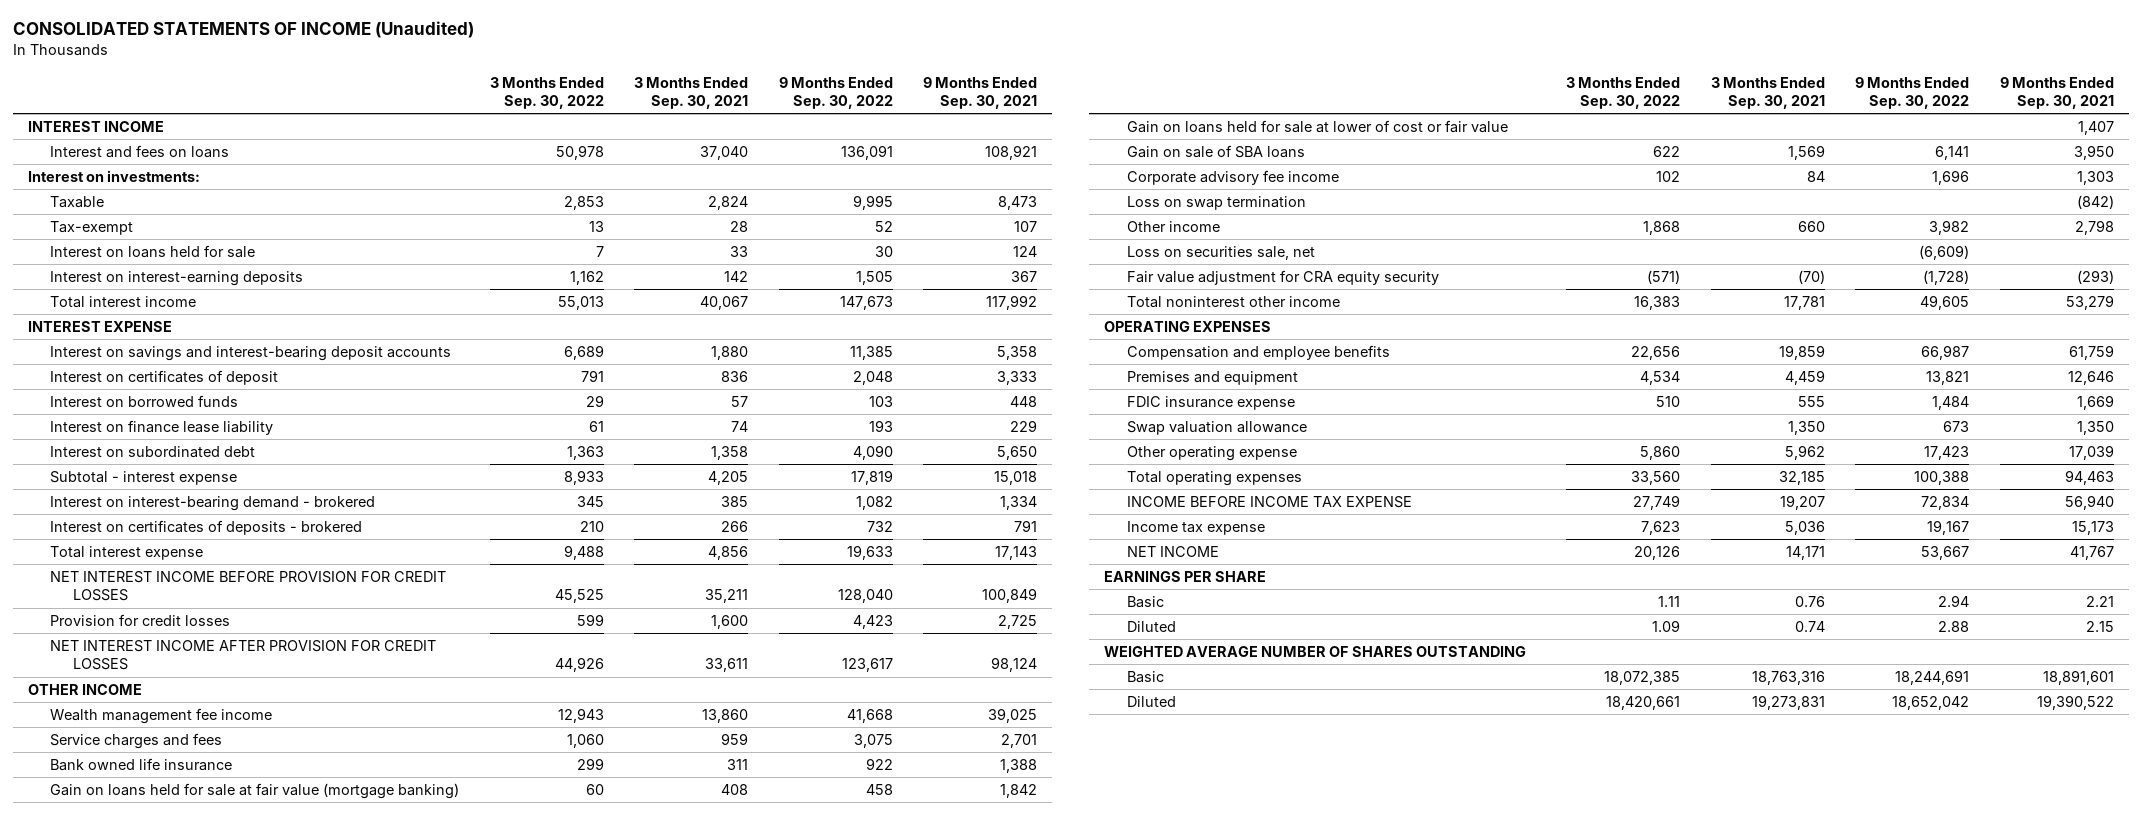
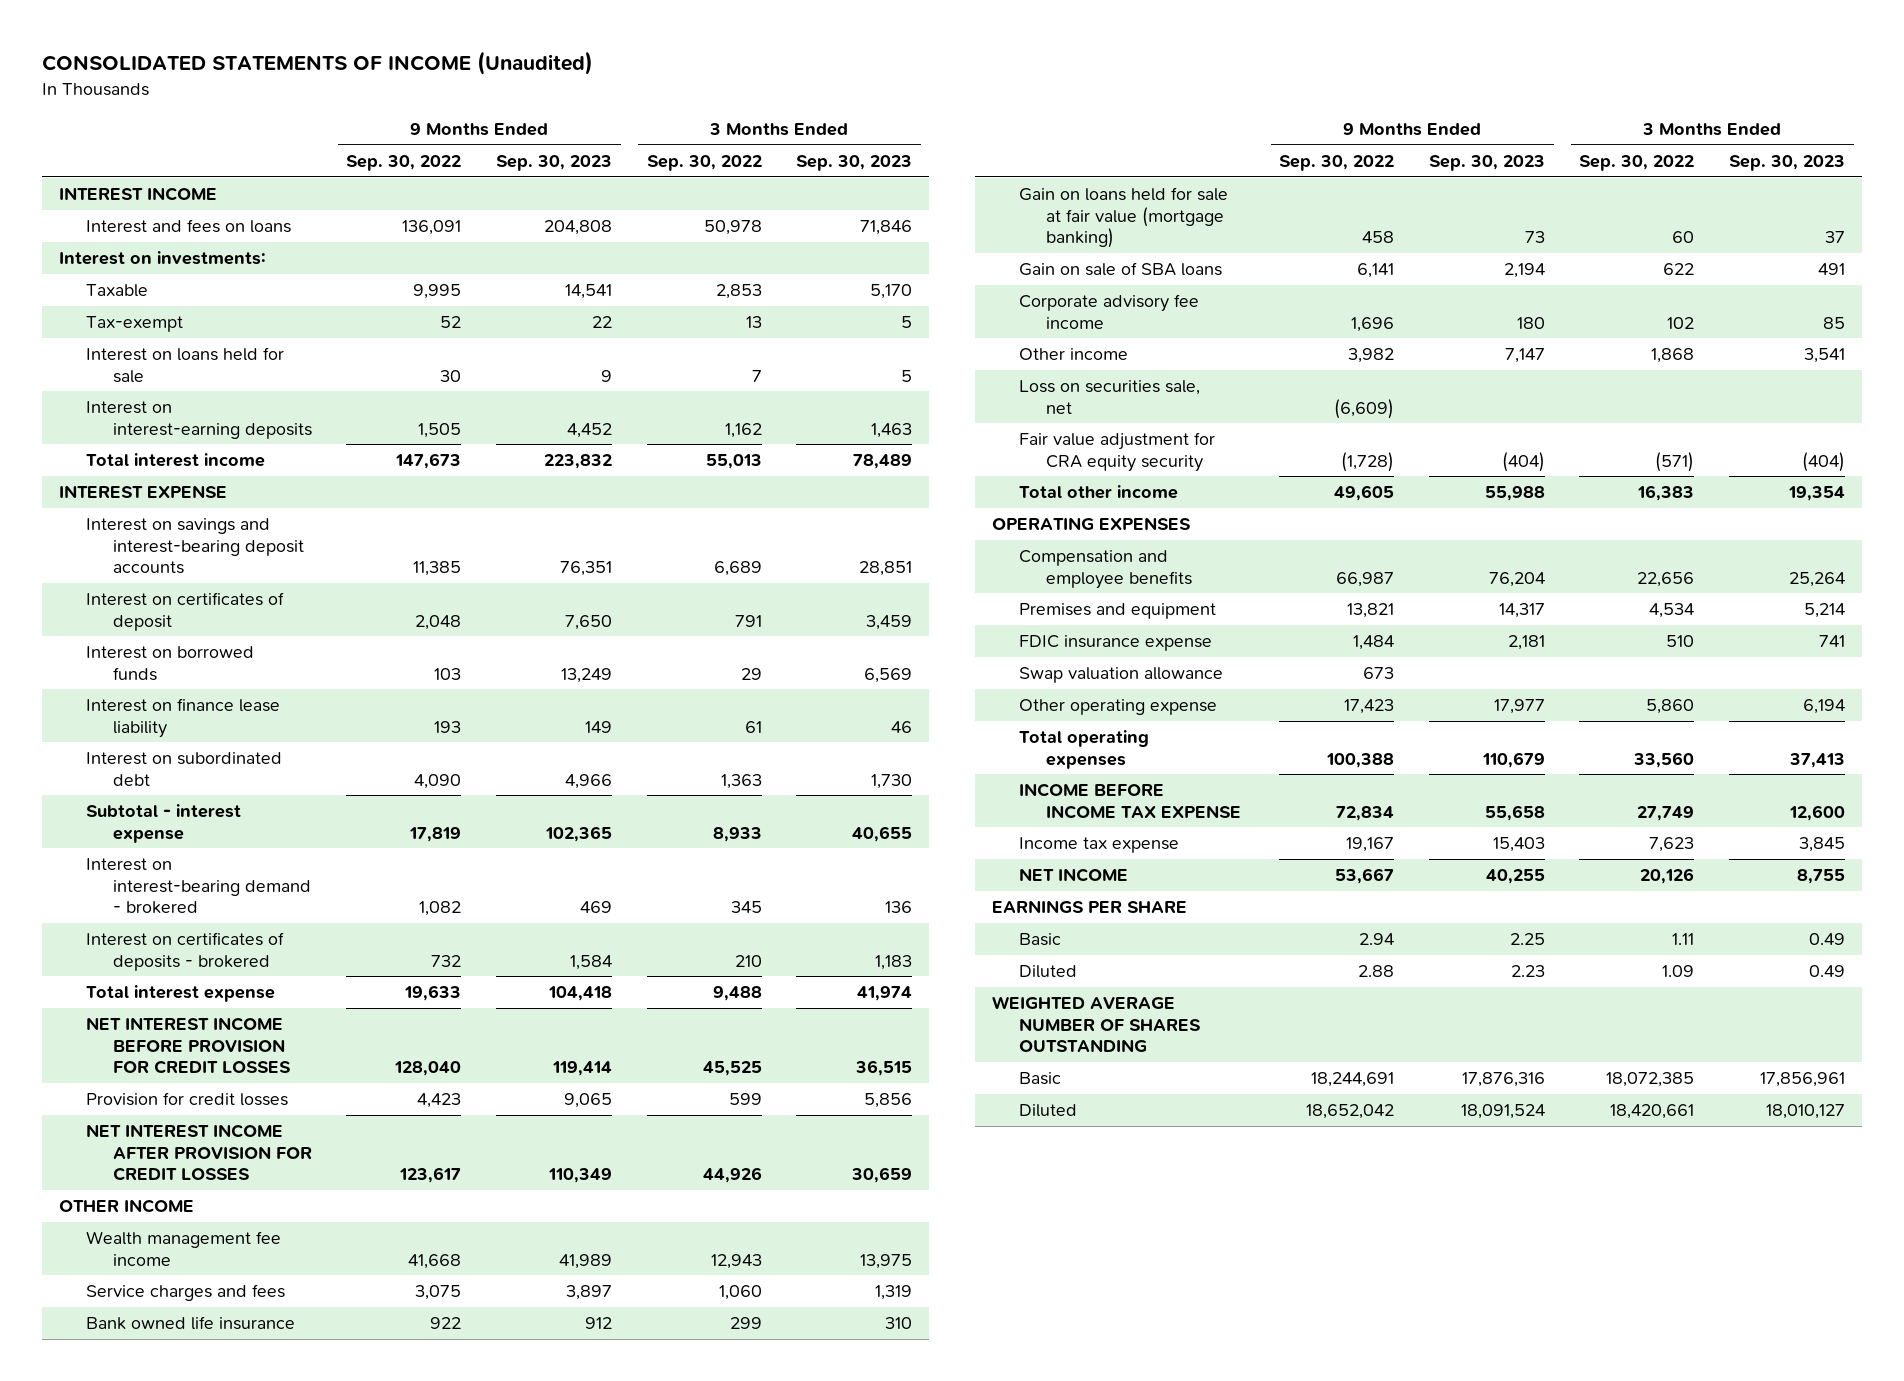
- | 3 Months Ended Sep. 30, 2022 | 3 Months Ended Sep. 30, 2021 | 9 Months Ended Sep. 30, 2022 | 9 Months Ended Sep. 30, 2021
+ | 9 Months Ended Sep. 30, 2022 | 9 Months Ended Sep. 30, 2023 | 3 Months Ended Sep. 30, 2022 | 3 Months Ended Sep. 30, 2023
- Gain on loans held for sale at lower of cost or fair value | | | | 1,407
- Loss on swap termination | | | | (842)
- Total noninterest other income | 16,383 | 17,781 | 49,605 | 53,279
+ Total other income | 49,605 | 55,988 | 16,383 | 19,354

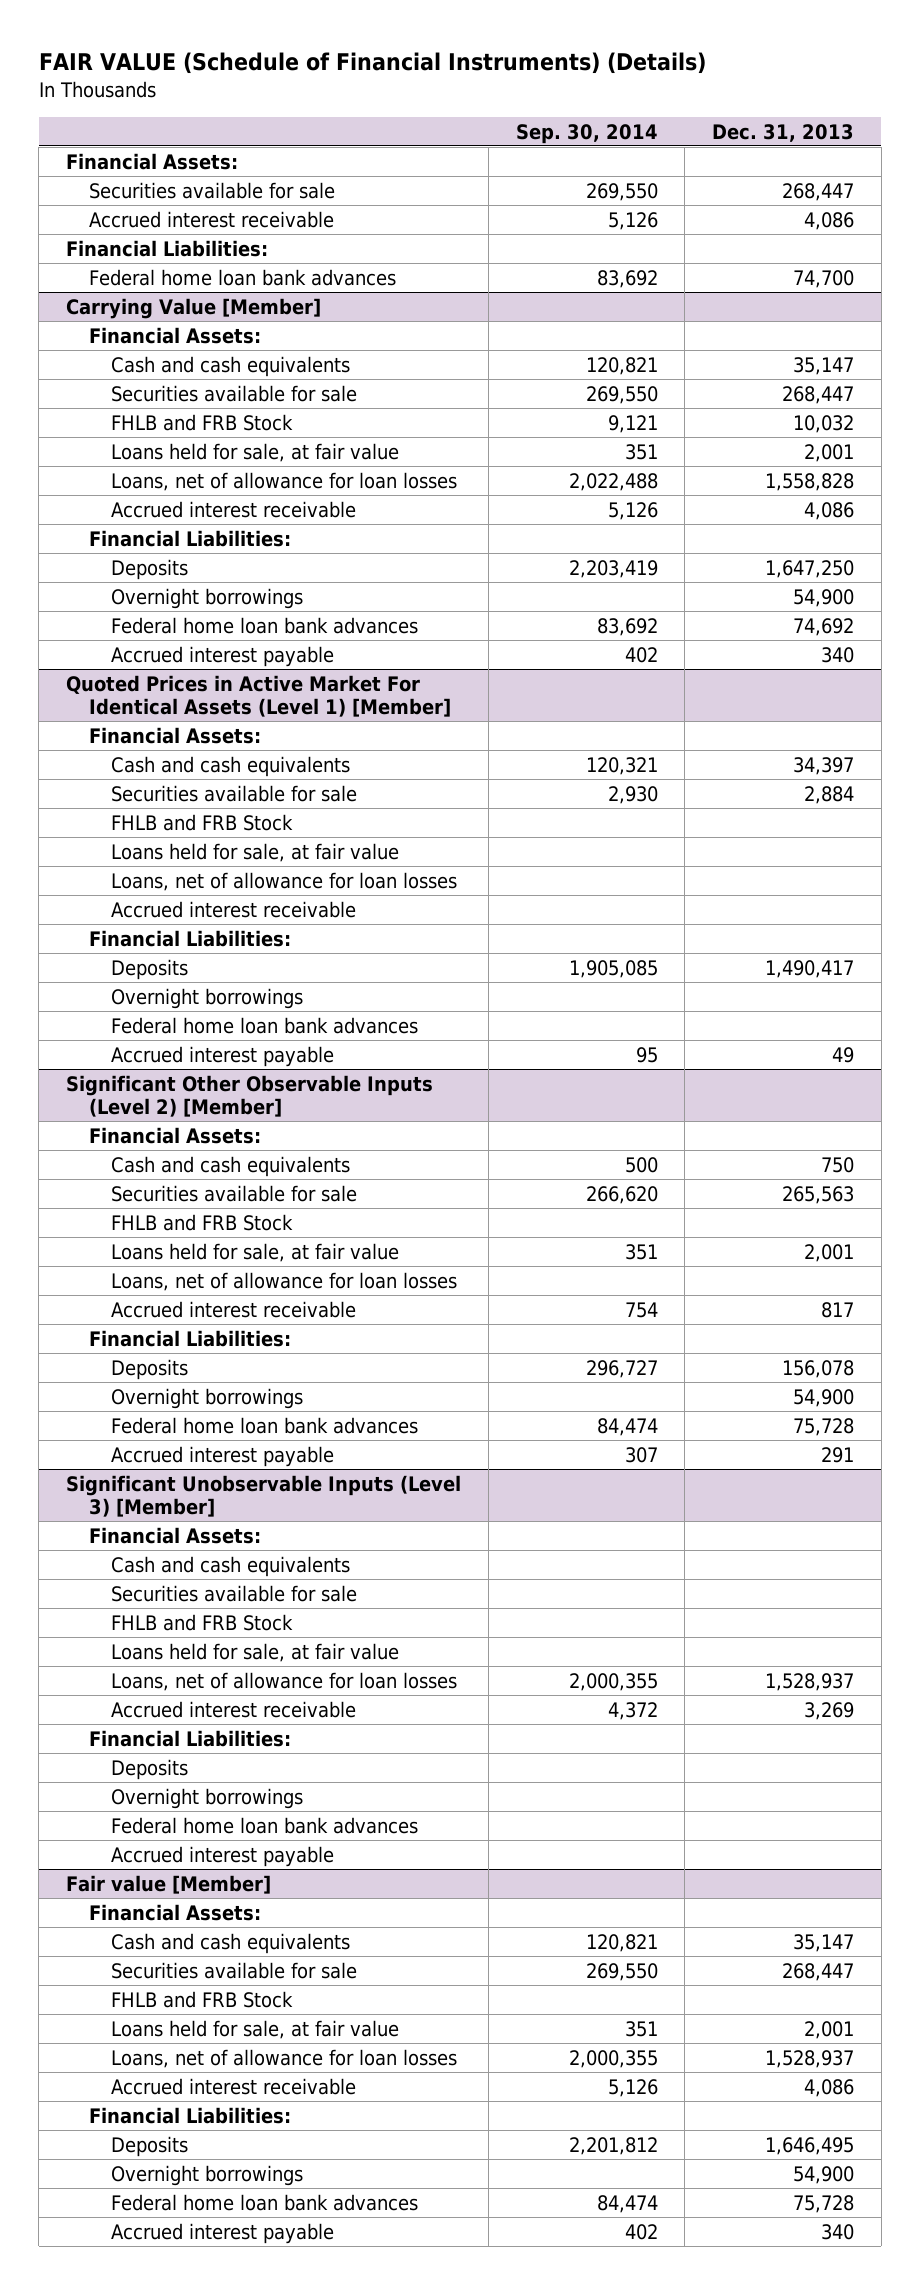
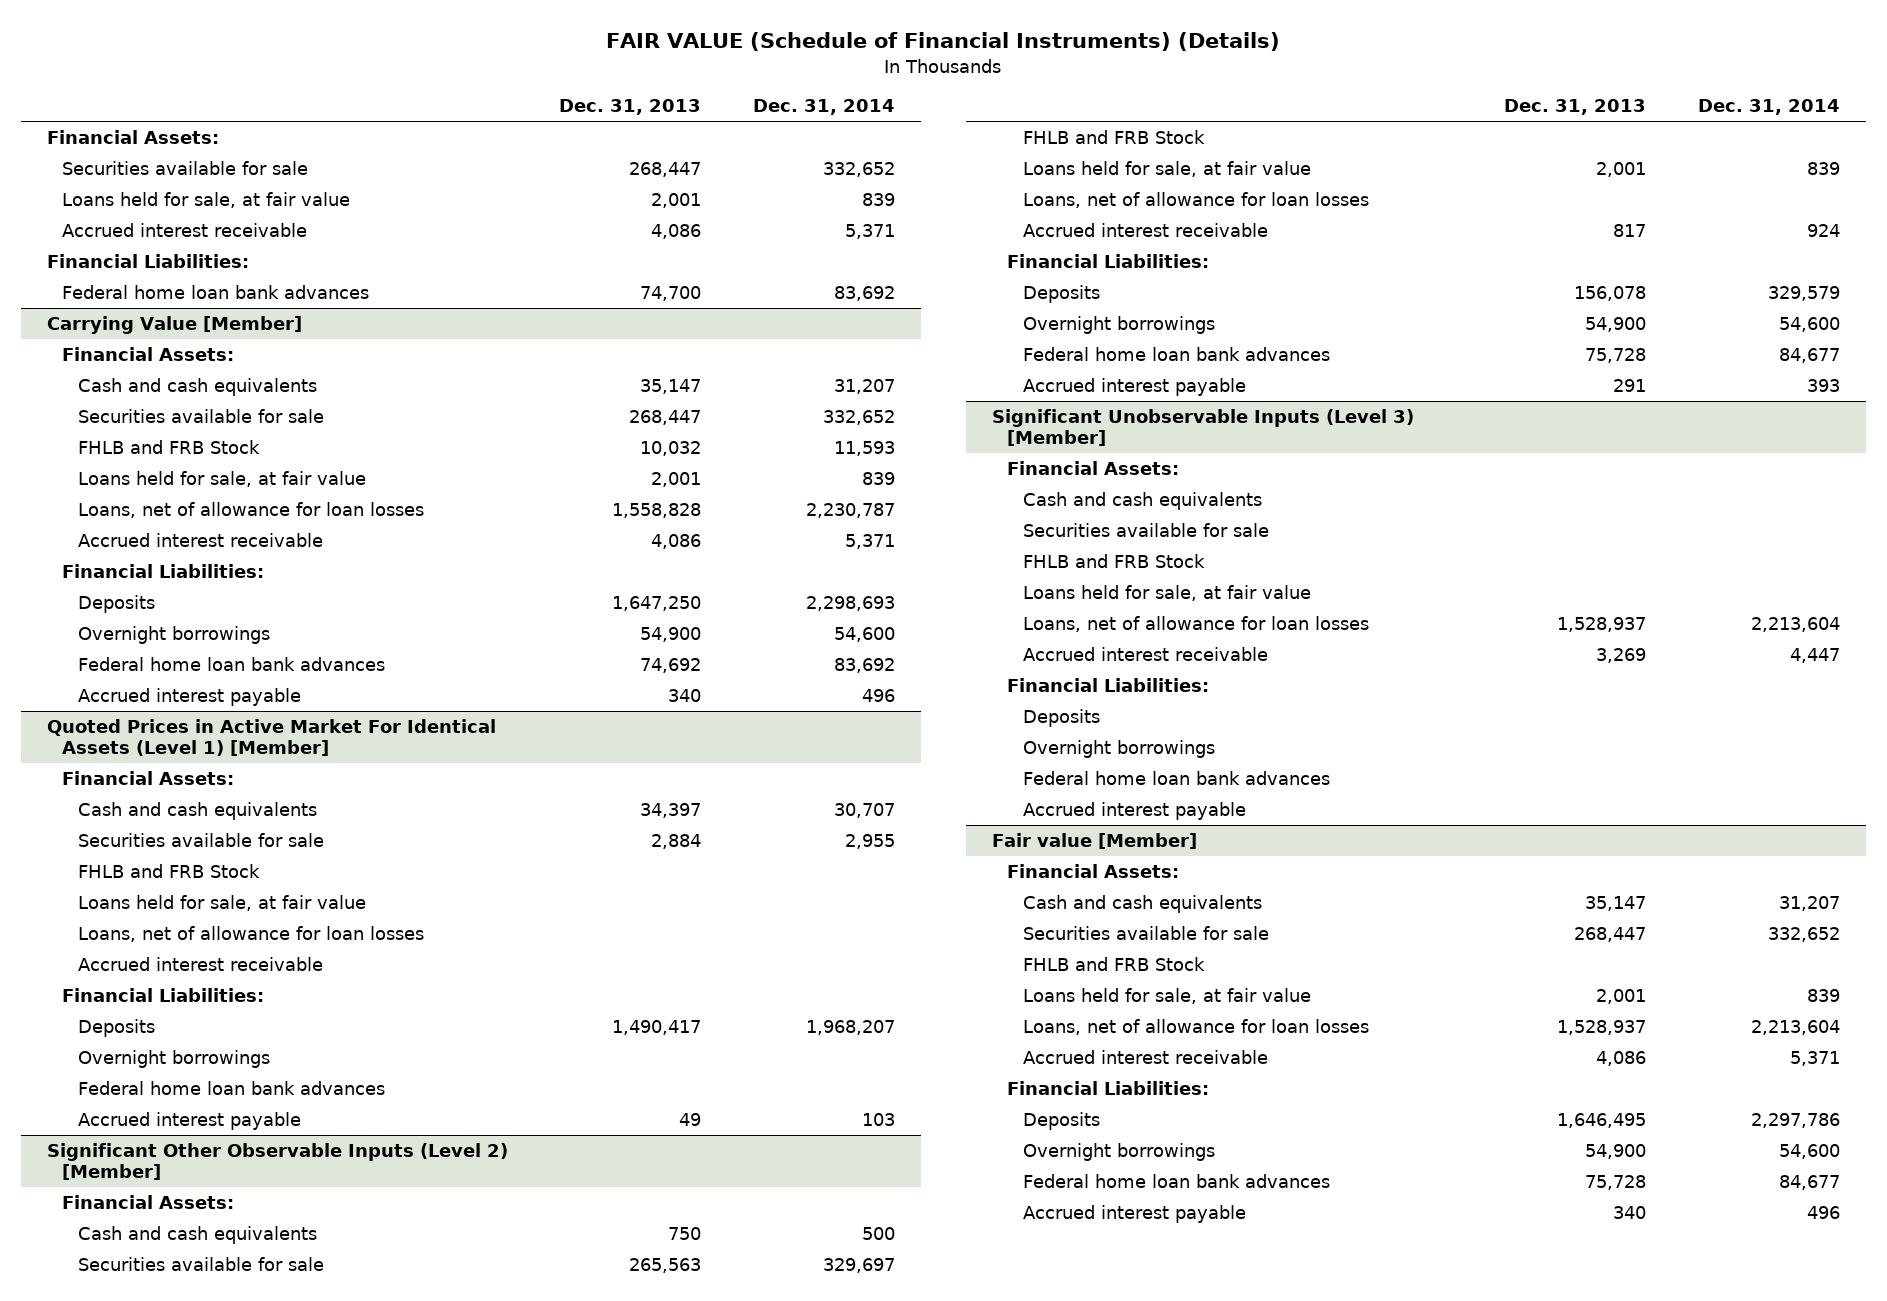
- | Sep. 30, 2014 | Dec. 31, 2013
+ | Dec. 31, 2013 | Dec. 31, 2014
+ Loans held for sale, at fair value | 2,001 | 839

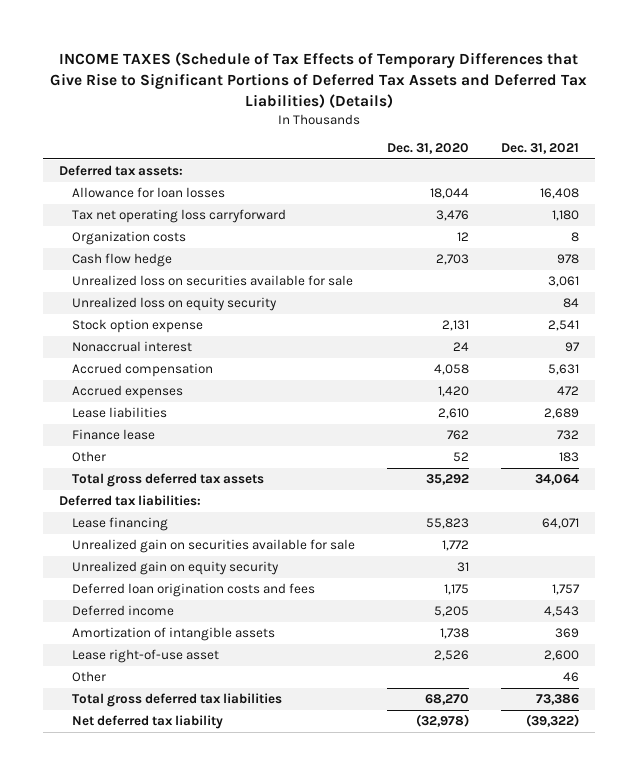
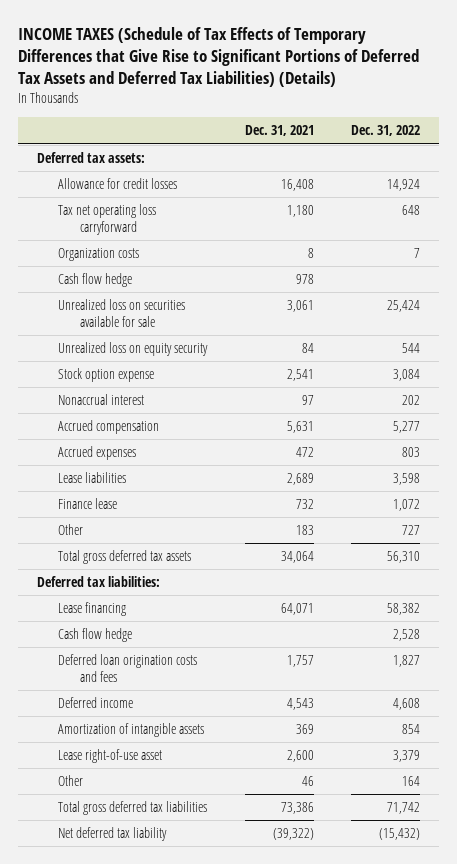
- | Dec. 31, 2020 | Dec. 31, 2021
+ | Dec. 31, 2021 | Dec. 31, 2022
- Allowance for loan losses | 18,044 | 16,408
+ Allowance for credit losses | 16,408 | 14,924
- Unrealized gain on securities available for sale | 1,772 |
- Unrealized gain on equity security | 31 |
+ Cash flow hedge | | 2,528

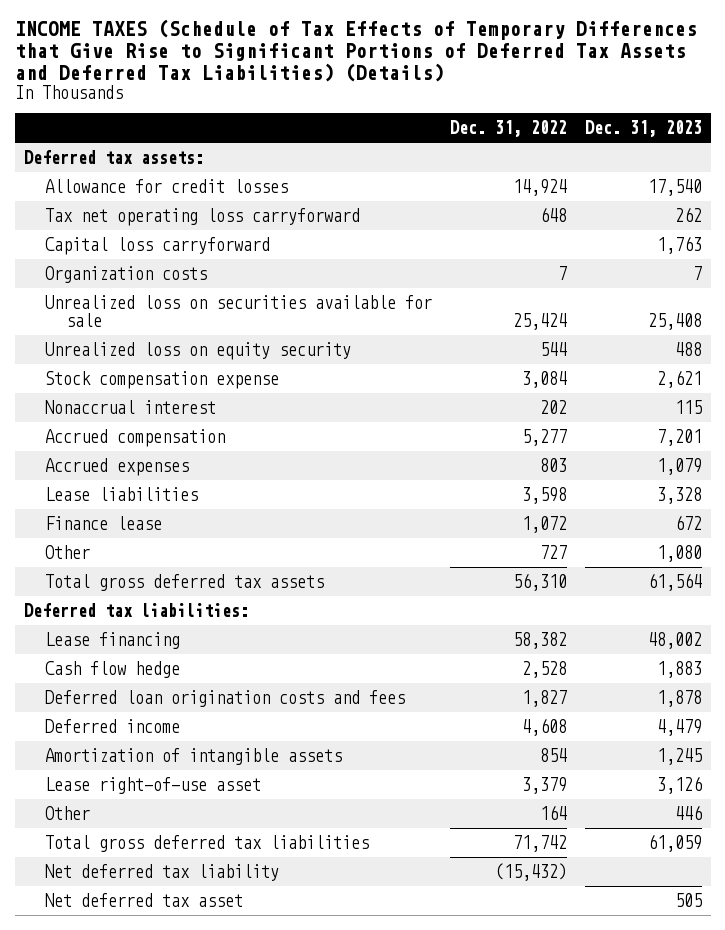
- | Dec. 31, 2021 | Dec. 31, 2022
+ | Dec. 31, 2022 | Dec. 31, 2023
+ Capital loss carryforward | | 1,763
- Cash flow hedge | 978 |
- Stock option expense | 2,541 | 3,084
+ Stock compensation expense | 3,084 | 2,621
+ Net deferred tax asset | | 505

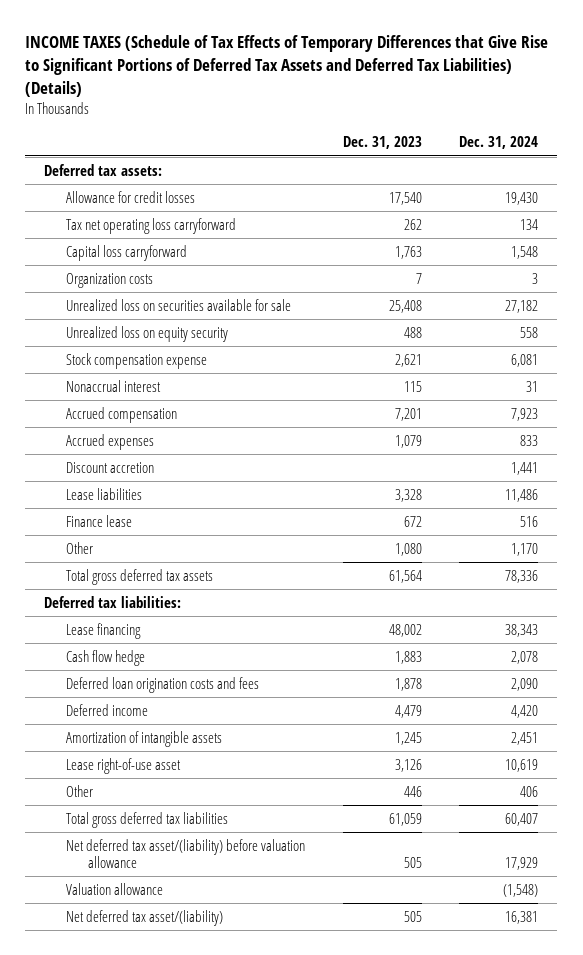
- | Dec. 31, 2022 | Dec. 31, 2023
+ | Dec. 31, 2023 | Dec. 31, 2024
+ Discount accretion | | 1,441
- Net deferred tax liability | (15,432) |
- Net deferred tax asset | | 505
+ Net deferred tax asset/(liability) before valuation allowance | 505 | 17,929
+ Valuation allowance | | (1,548)
+ Net deferred tax asset/(liability) | 505 | 16,381

